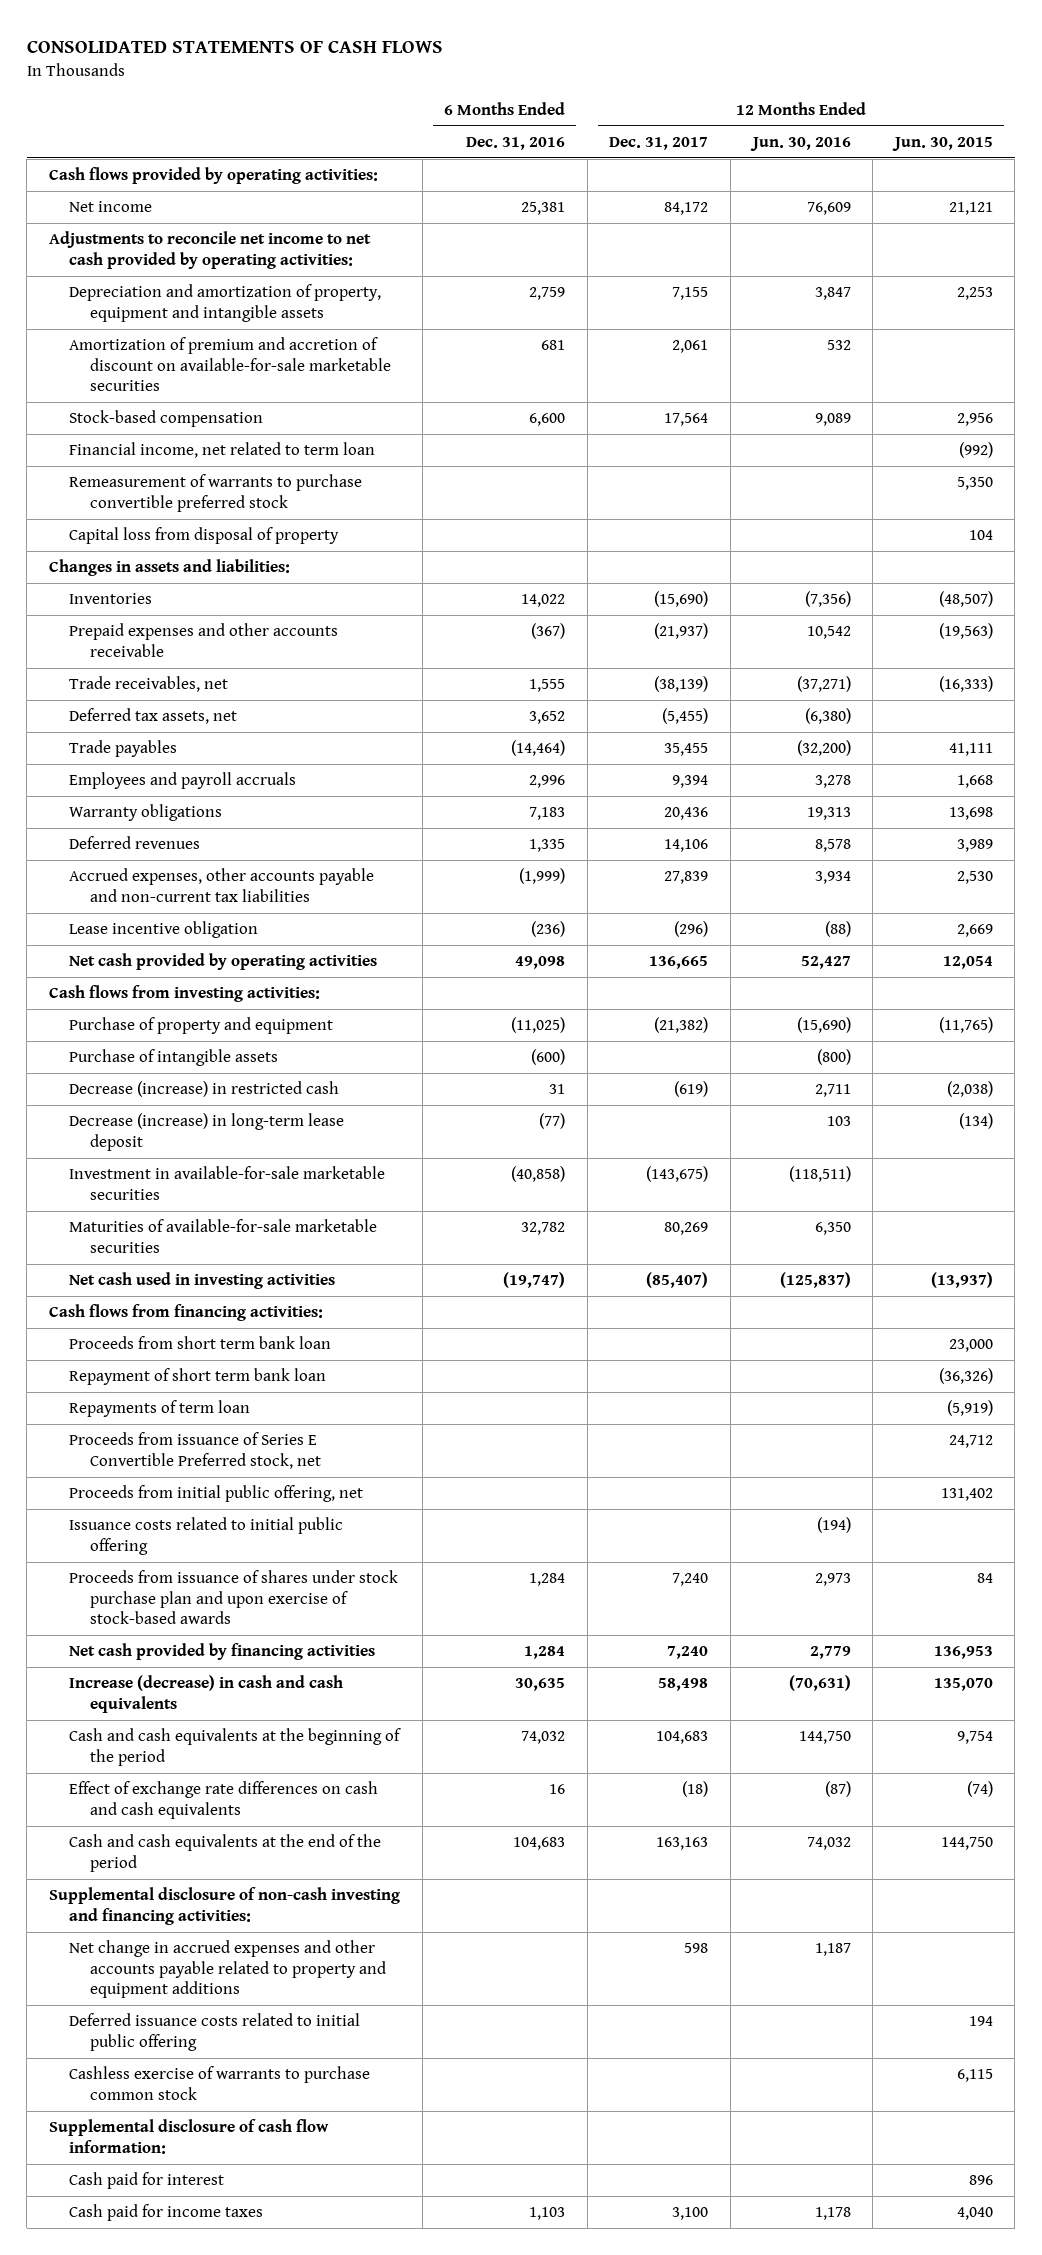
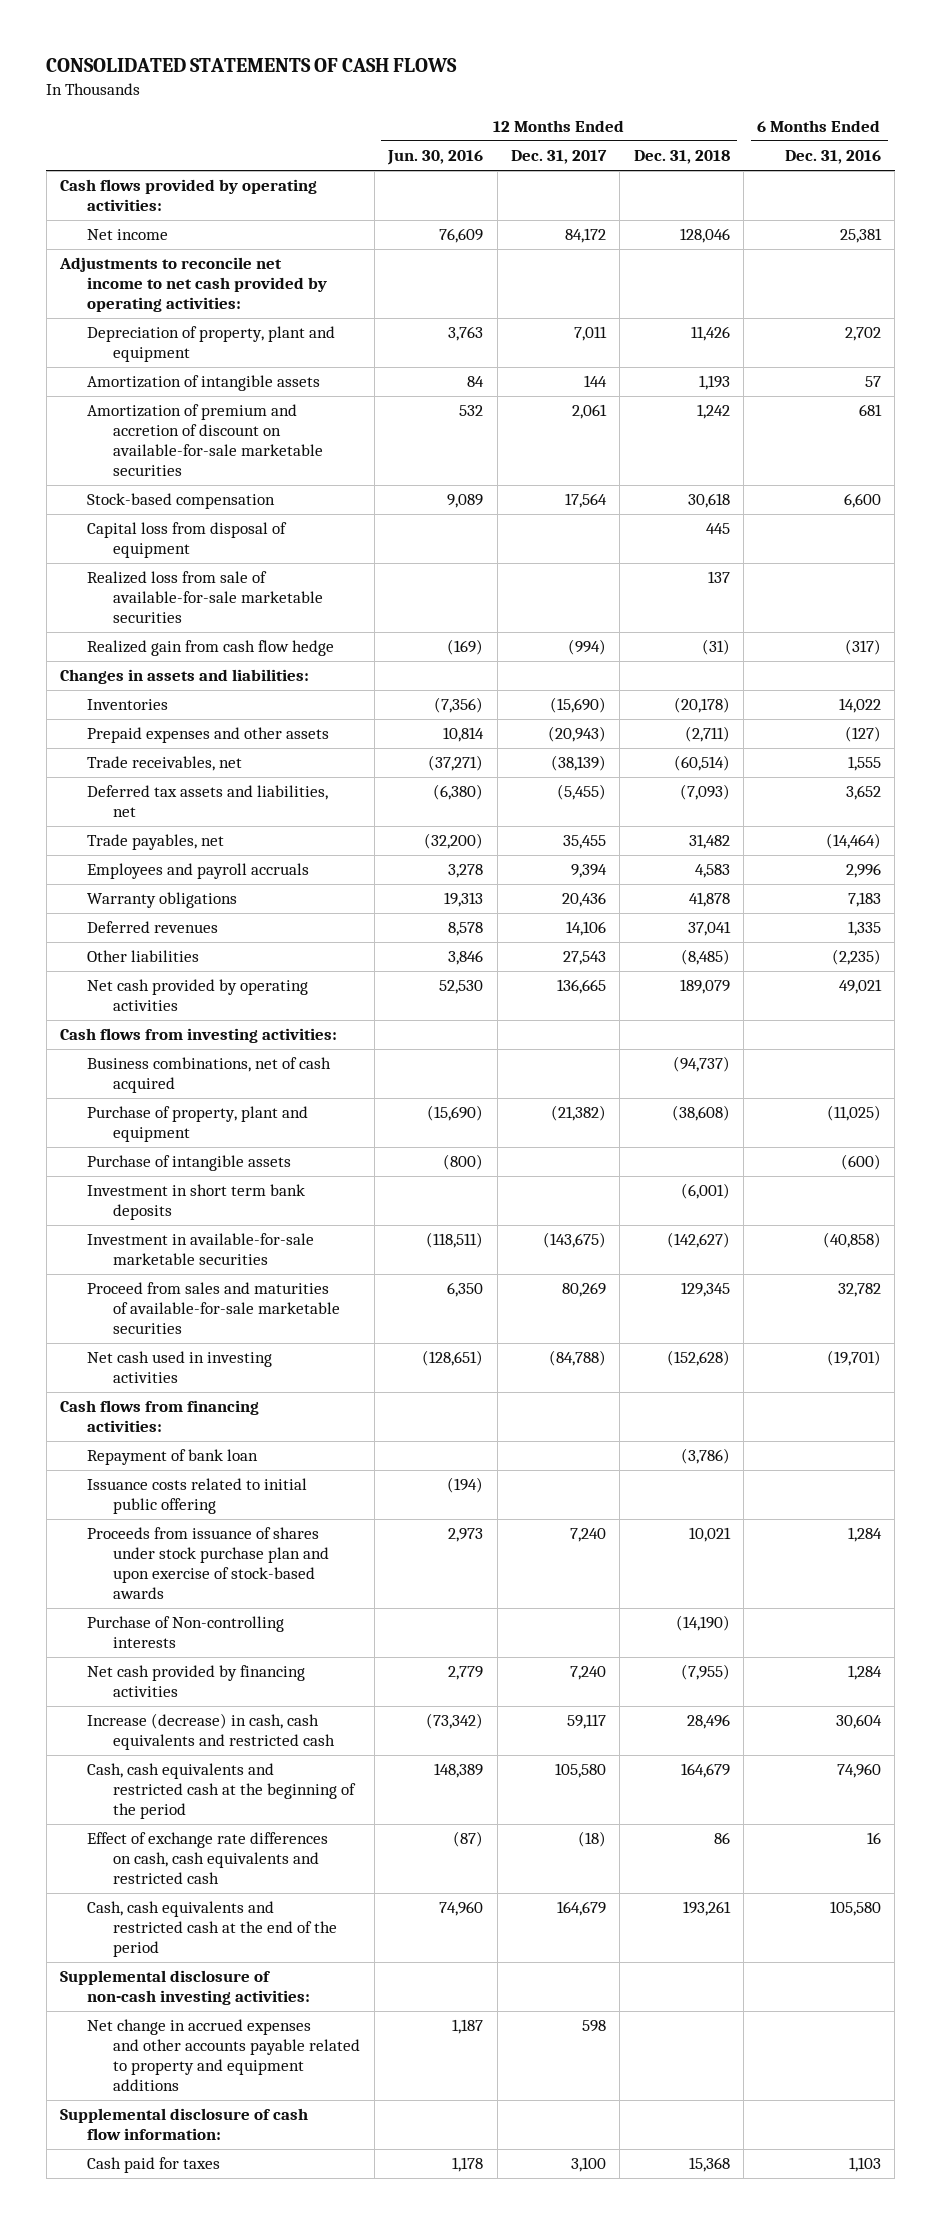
- | 6 Months Ended Dec. 31, 2016 | 12 Months Ended Dec. 31, 2017 | 12 Months Ended Jun. 30, 2016 | 12 Months Ended Jun. 30, 2015
+ | 12 Months Ended Jun. 30, 2016 | 12 Months Ended Dec. 31, 2017 | 12 Months Ended Dec. 31, 2018 | 6 Months Ended Dec. 31, 2016
- Depreciation and amortization of property, equipment and intangible assets | 2,759 | 7,155 | 3,847 | 2,253
+ Depreciation of property, plant and equipment | 3,763 | 7,011 | 11,426 | 2,702
+ Amortization of intangible assets | 84 | 144 | 1,193 | 57
- Financial income, net related to term loan | | | | (992)
- Remeasurement of warrants to purchase convertible preferred stock | | | | 5,350
- Capital loss from disposal of property | | | | 104
+ Capital loss from disposal of equipment | | | 445 |
+ Realized loss from sale of available-for-sale marketable securities | | | 137 |
+ Realized gain from cash flow hedge | (169) | (994) | (31) | (317)
- Prepaid expenses and other accounts receivable | (367) | (21,937) | 10,542 | (19,563)
+ Prepaid expenses and other assets | 10,814 | (20,943) | (2,711) | (127)
- Deferred tax assets, net | 3,652 | (5,455) | (6,380) |
- Trade payables | (14,464) | 35,455 | (32,200) | 41,111
+ Deferred tax assets and liabilities, net | (6,380) | (5,455) | (7,093) | 3,652
+ Trade payables, net | (32,200) | 35,455 | 31,482 | (14,464)
- Accrued expenses, other accounts payable and non-current tax liabilities | (1,999) | 27,839 | 3,934 | 2,530
- Lease incentive obligation | (236) | (296) | (88) | 2,669
- Net cash provided by operating activities | 49,098 | 136,665 | 52,427 | 12,054
+ Other liabilities | 3,846 | 27,543 | (8,485) | (2,235)
+ Net cash provided by operating activities | 52,530 | 136,665 | 189,079 | 49,021
- Purchase of property and equipment | (11,025) | (21,382) | (15,690) | (11,765)
+ Business combinations, net of cash acquired | | | (94,737) |
+ Purchase of property, plant and equipment | (15,690) | (21,382) | (38,608) | (11,025)
- Decrease (increase) in restricted cash | 31 | (619) | 2,711 | (2,038)
- Decrease (increase) in long-term lease deposit | (77) | | 103 | (134)
+ Investment in short term bank deposits | | | (6,001) |
- Maturities of available-for-sale marketable securities | 32,782 | 80,269 | 6,350 |
- Net cash used in investing activities | (19,747) | (85,407) | (125,837) | (13,937)
+ Proceed from sales and maturities of available-for-sale marketable securities | 6,350 | 80,269 | 129,345 | 32,782
+ Net cash used in investing activities | (128,651) | (84,788) | (152,628) | (19,701)
- Proceeds from short term bank loan | | | | 23,000
- Repayment of short term bank loan | | | | (36,326)
- Repayments of term loan | | | | (5,919)
- Proceeds from issuance of Series E Convertible Preferred stock, net | | | | 24,712
- Proceeds from initial public offering, net | | | | 131,402
+ Repayment of bank loan | | | (3,786) |
+ Purchase of Non-controlling interests | | | (14,190) |
- Increase (decrease) in cash and cash equivalents | 30,635 | 58,498 | (70,631) | 135,070
- Cash and cash equivalents at the beginning of the period | 74,032 | 104,683 | 144,750 | 9,754
- Effect of exchange rate differences on cash and cash equivalents | 16 | (18) | (87) | (74)
- Cash and cash equivalents at the end of the period | 104,683 | 163,163 | 74,032 | 144,750
- Supplemental disclosure of non-cash investing and financing activities:
+ Increase (decrease) in cash, cash equivalents and restricted cash | (73,342) | 59,117 | 28,496 | 30,604
+ Cash, cash equivalents and restricted cash at the beginning of the period | 148,389 | 105,580 | 164,679 | 74,960
+ Effect of exchange rate differences on cash, cash equivalents and restricted cash | (87) | (18) | 86 | 16
+ Cash, cash equivalents and restricted cash at the end of the period | 74,960 | 164,679 | 193,261 | 105,580
+ Supplemental disclosure of non-cash investing activities:
- Deferred issuance costs related to initial public offering | | | | 194
- Cashless exercise of warrants to purchase common stock | | | | 6,115
- Cash paid for interest | | | | 896
- Cash paid for income taxes | 1,103 | 3,100 | 1,178 | 4,040
+ Cash paid for taxes | 1,178 | 3,100 | 15,368 | 1,103

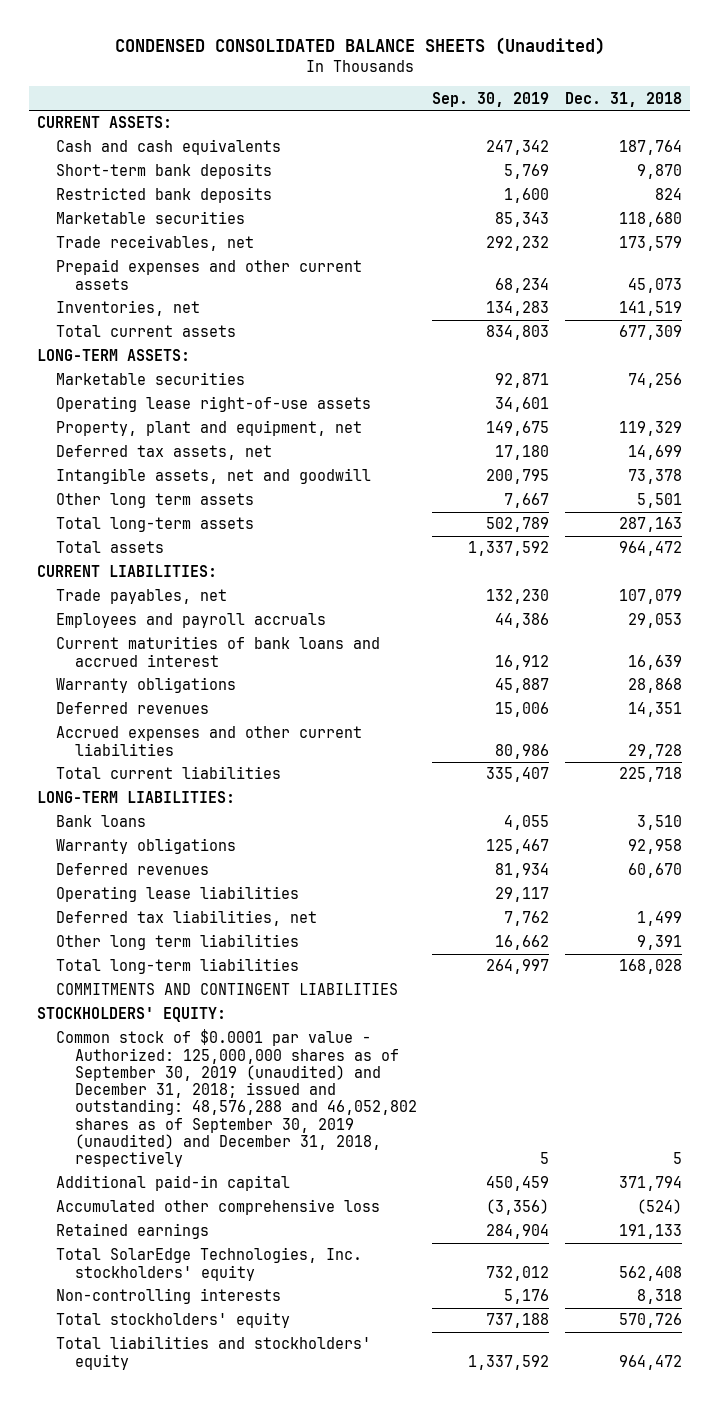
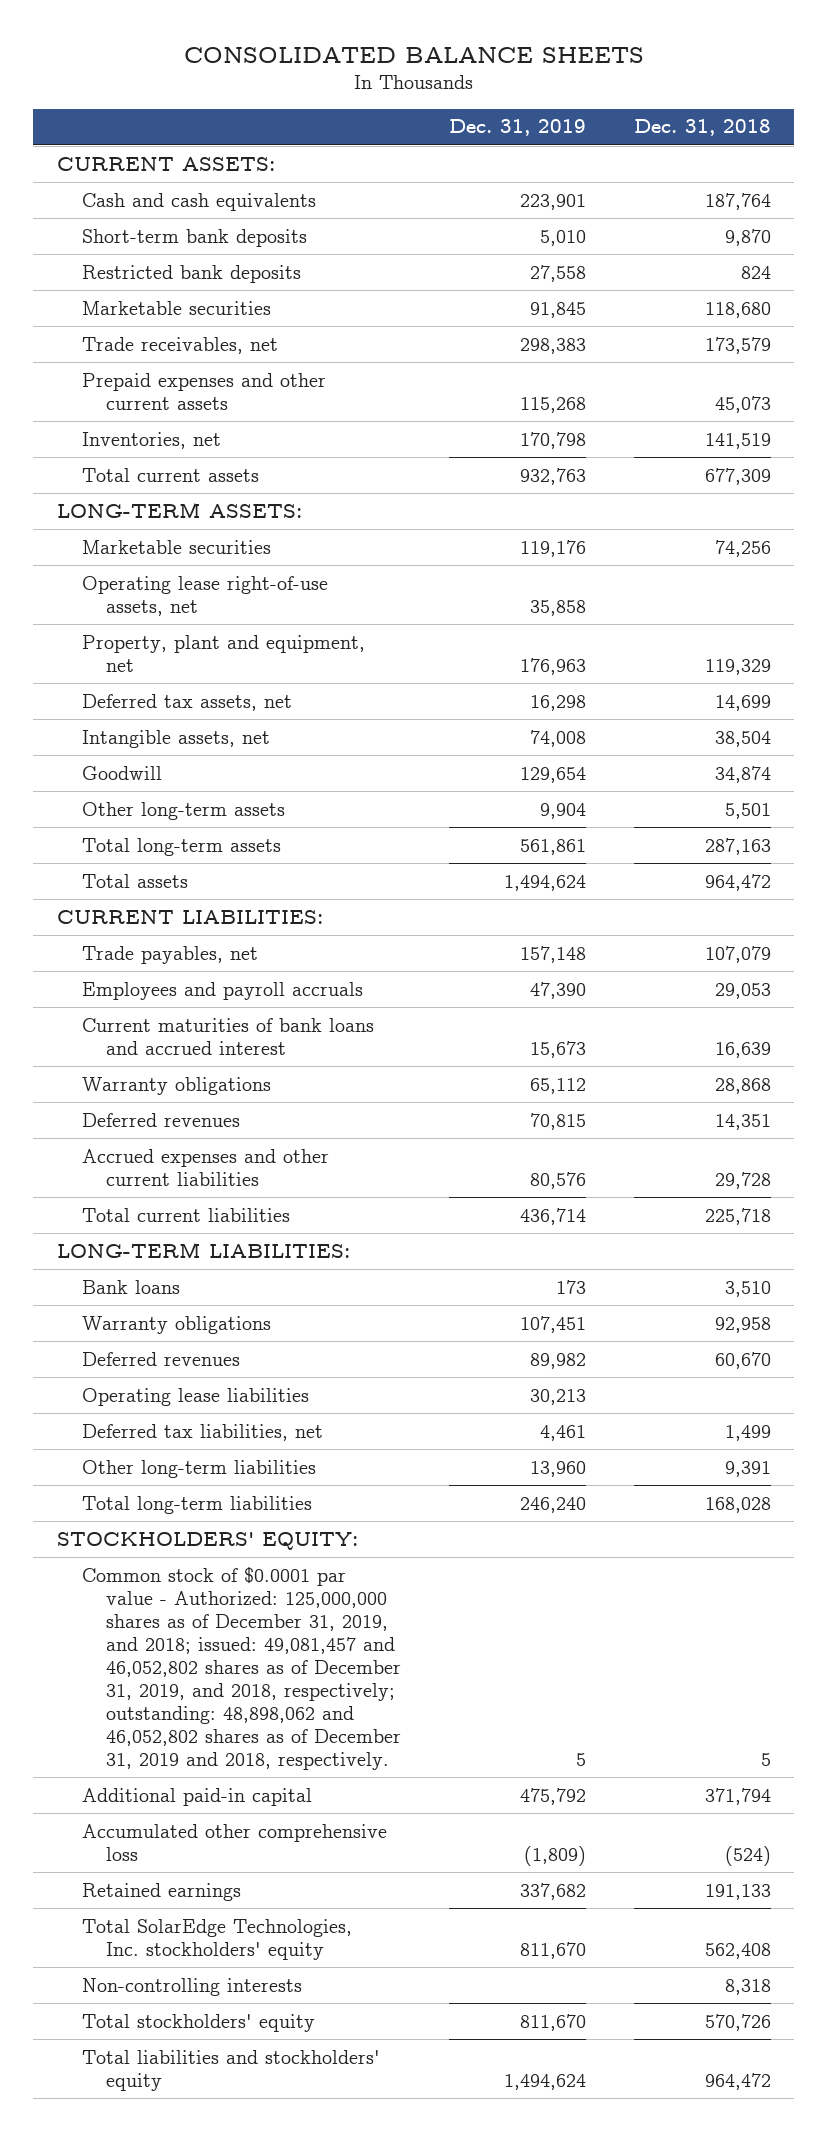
- CONDENSED CONSOLIDATED BALANCE SHEETS (Unaudited)
+ CONSOLIDATED BALANCE SHEETS
- | Sep. 30, 2019 | Dec. 31, 2018
+ | Dec. 31, 2019 | Dec. 31, 2018
- Operating lease right-of-use assets | 34,601 |
+ Operating lease right-of-use assets, net | 35,858 |
- Intangible assets, net and goodwill | 200,795 | 73,378
- Other long term assets | 7,667 | 5,501
+ Intangible assets, net | 74,008 | 38,504
+ Goodwill | 129,654 | 34,874
+ Other long-term assets | 9,904 | 5,501
- Other long term liabilities | 16,662 | 9,391
+ Other long-term liabilities | 13,960 | 9,391
- COMMITMENTS AND CONTINGENT LIABILITIES
- Common stock of $0.0001 par value - Authorized: 125,000,000 shares as of September 30, 2019 (unaudited) and December 31, 2018; issued and outstanding: 48,576,288 and 46,052,802 shares as of September 30, 2019 (unaudited) and December 31, 2018, respectively | 5 | 5
+ Common stock of $0.0001 par value - Authorized: 125,000,000 shares as of December 31, 2019, and 2018; issued: 49,081,457 and 46,052,802 shares as of December 31, 2019, and 2018, respectively; outstanding: 48,898,062 and 46,052,802 shares as of December 31, 2019 and 2018, respectively. | 5 | 5

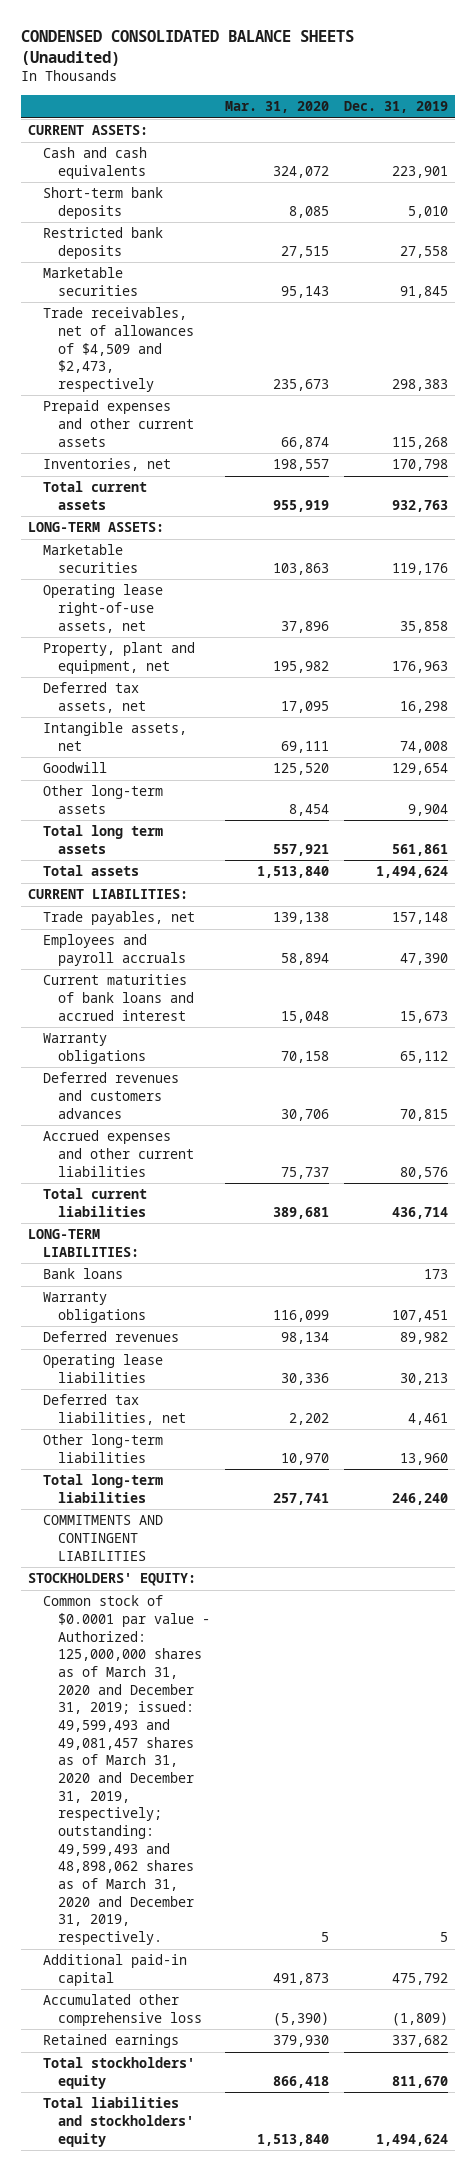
- CONSOLIDATED BALANCE SHEETS
+ CONDENSED CONSOLIDATED BALANCE SHEETS (Unaudited)
- | Dec. 31, 2019 | Dec. 31, 2018
+ | Mar. 31, 2020 | Dec. 31, 2019
- Trade receivables, net | 298,383 | 173,579
+ Trade receivables, net of allowances of $4,509 and $2,473, respectively | 235,673 | 298,383
- Total long-term assets | 561,861 | 287,163
+ Total long term assets | 557,921 | 561,861
- Deferred revenues | 70,815 | 14,351
+ Deferred revenues and customers advances | 30,706 | 70,815
+ COMMITMENTS AND CONTINGENT LIABILITIES
- Common stock of $0.0001 par value - Authorized: 125,000,000 shares as of December 31, 2019, and 2018; issued: 49,081,457 and 46,052,802 shares as of December 31, 2019, and 2018, respectively; outstanding: 48,898,062 and 46,052,802 shares as of December 31, 2019 and 2018, respectively. | 5 | 5
+ Common stock of $0.0001 par value - Authorized: 125,000,000 shares as of March 31, 2020 and December 31, 2019; issued: 49,599,493 and 49,081,457 shares as of March 31, 2020 and December 31, 2019, respectively; outstanding: 49,599,493 and 48,898,062 shares as of March 31, 2020 and December 31, 2019, respectively. | 5 | 5
- Total SolarEdge Technologies, Inc. stockholders' equity | 811,670 | 562,408
- Non-controlling interests | | 8,318

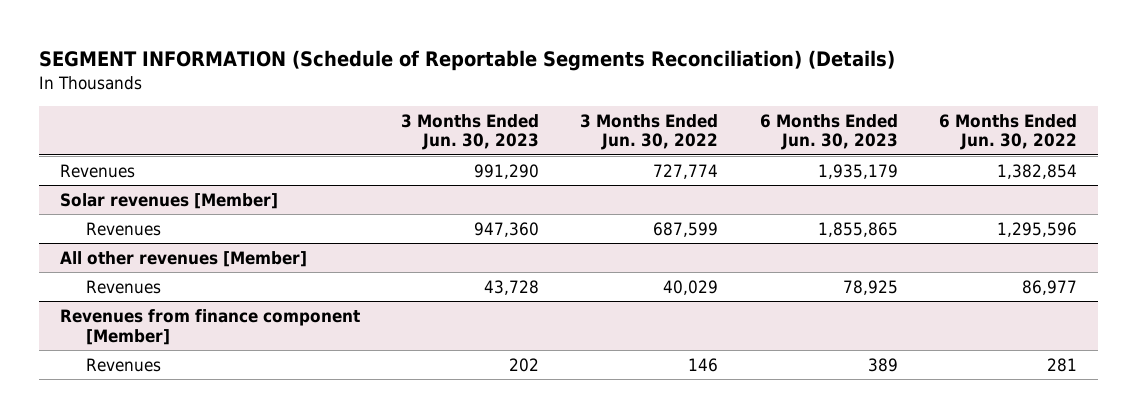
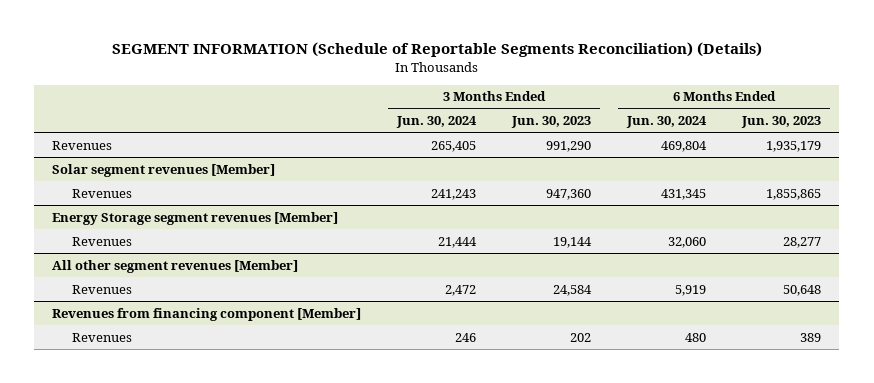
- | 3 Months Ended Jun. 30, 2023 | 3 Months Ended Jun. 30, 2022 | 6 Months Ended Jun. 30, 2023 | 6 Months Ended Jun. 30, 2022
+ | 3 Months Ended Jun. 30, 2024 | 3 Months Ended Jun. 30, 2023 | 6 Months Ended Jun. 30, 2024 | 6 Months Ended Jun. 30, 2023
- Solar revenues [Member]
+ Solar segment revenues [Member]
- All other revenues [Member]
- Revenues | 43,728 | 40,029 | 78,925 | 86,977
- Revenues from finance component [Member]
+ Energy Storage segment revenues [Member]
+ Revenues | 21,444 | 19,144 | 32,060 | 28,277
+ All other segment revenues [Member]
+ Revenues | 2,472 | 24,584 | 5,919 | 50,648
+ Revenues from financing component [Member]

